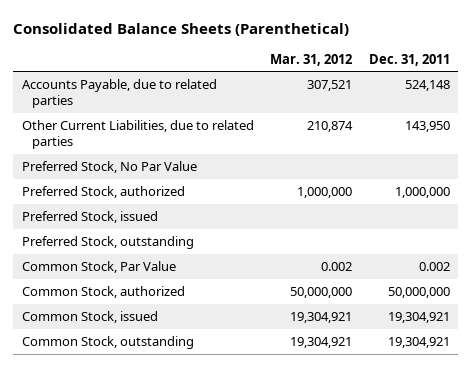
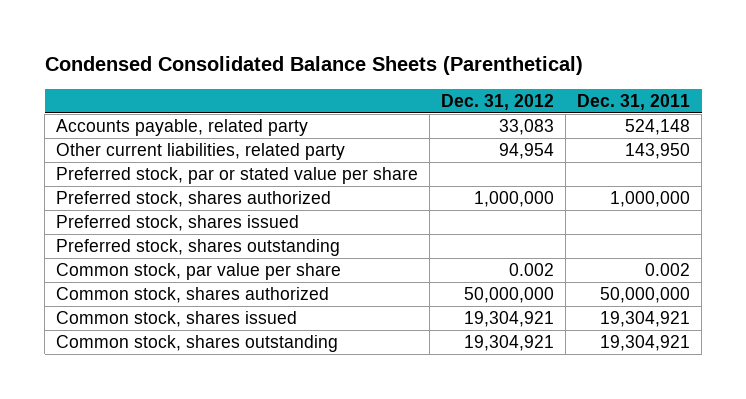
- Consolidated Balance Sheets (Parenthetical)
+ Condensed Consolidated Balance Sheets (Parenthetical)
- | Mar. 31, 2012 | Dec. 31, 2011
+ | Dec. 31, 2012 | Dec. 31, 2011
- Accounts Payable, due to related parties | 307,521 | 524,148
- Other Current Liabilities, due to related parties | 210,874 | 143,950
- Preferred Stock, No Par Value
- Preferred Stock, authorized | 1,000,000 | 1,000,000
- Preferred Stock, issued
- Preferred Stock, outstanding
- Common Stock, Par Value | 0.002 | 0.002
- Common Stock, authorized | 50,000,000 | 50,000,000
- Common Stock, issued | 19,304,921 | 19,304,921
- Common Stock, outstanding | 19,304,921 | 19,304,921
+ Accounts payable, related party | 33,083 | 524,148
+ Other current liabilities, related party | 94,954 | 143,950
+ Preferred stock, par or stated value per share
+ Preferred stock, shares authorized | 1,000,000 | 1,000,000
+ Preferred stock, shares issued
+ Preferred stock, shares outstanding
+ Common stock, par value per share | 0.002 | 0.002
+ Common stock, shares authorized | 50,000,000 | 50,000,000
+ Common stock, shares issued | 19,304,921 | 19,304,921
+ Common stock, shares outstanding | 19,304,921 | 19,304,921

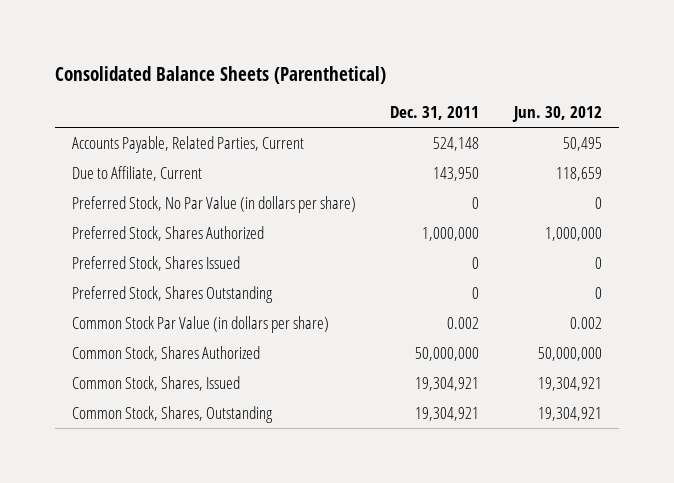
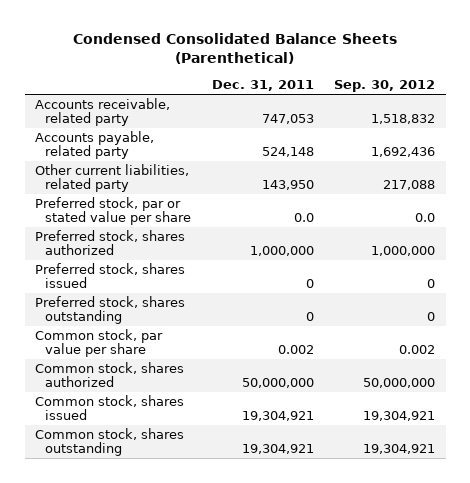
- Consolidated Balance Sheets (Parenthetical)
+ Condensed Consolidated Balance Sheets (Parenthetical)
- | Dec. 31, 2011 | Jun. 30, 2012
+ | Dec. 31, 2011 | Sep. 30, 2012
- Accounts Payable, Related Parties, Current | 524,148 | 50,495
- Due to Affiliate, Current | 143,950 | 118,659
- Preferred Stock, No Par Value (in dollars per share) | 0 | 0
- Preferred Stock, Shares Authorized | 1,000,000 | 1,000,000
- Preferred Stock, Shares Issued | 0 | 0
- Preferred Stock, Shares Outstanding | 0 | 0
- Common Stock Par Value (in dollars per share) | 0.002 | 0.002
- Common Stock, Shares Authorized | 50,000,000 | 50,000,000
- Common Stock, Shares, Issued | 19,304,921 | 19,304,921
- Common Stock, Shares, Outstanding | 19,304,921 | 19,304,921
+ Accounts receivable, related party | 747,053 | 1,518,832
+ Accounts payable, related party | 524,148 | 1,692,436
+ Other current liabilities, related party | 143,950 | 217,088
+ Preferred stock, par or stated value per share | 0.0 | 0.0
+ Preferred stock, shares authorized | 1,000,000 | 1,000,000
+ Preferred stock, shares issued | 0 | 0
+ Preferred stock, shares outstanding | 0 | 0
+ Common stock, par value per share | 0.002 | 0.002
+ Common stock, shares authorized | 50,000,000 | 50,000,000
+ Common stock, shares issued | 19,304,921 | 19,304,921
+ Common stock, shares outstanding | 19,304,921 | 19,304,921

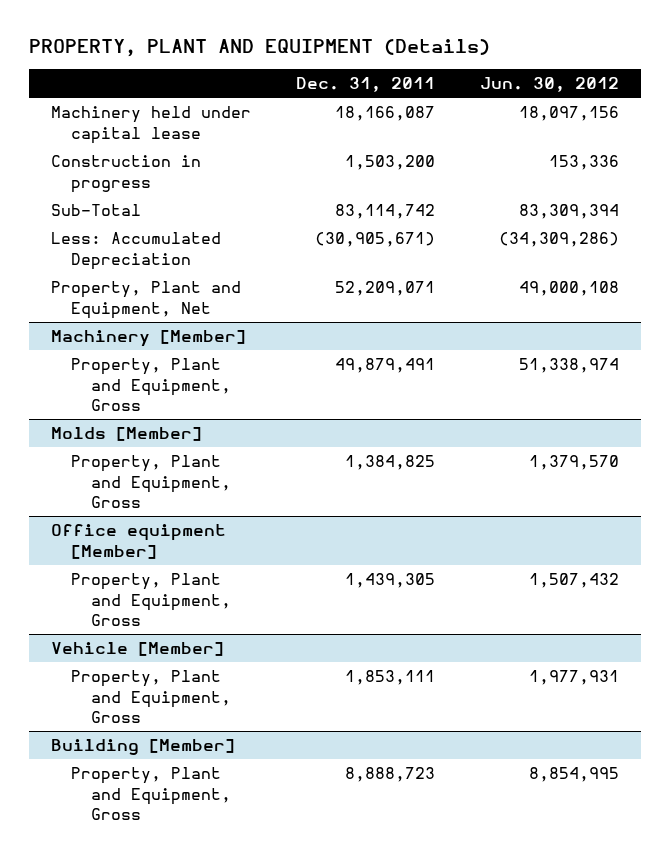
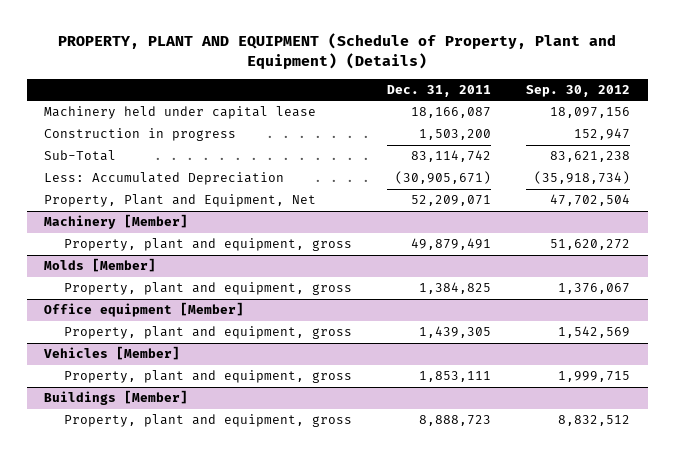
- PROPERTY, PLANT AND EQUIPMENT (Details)
+ PROPERTY, PLANT AND EQUIPMENT (Schedule of Property, Plant and Equipment) (Details)
- | Dec. 31, 2011 | Jun. 30, 2012
+ | Dec. 31, 2011 | Sep. 30, 2012
@ Machinery [Member]
- Property, Plant and Equipment, Gross | 49,879,491 | 51,338,974
+ Property, plant and equipment, gross | 49,879,491 | 51,620,272
@ Molds [Member]
- Property, Plant and Equipment, Gross | 1,384,825 | 1,379,570
+ Property, plant and equipment, gross | 1,384,825 | 1,376,067
@ Office equipment [Member]
- Property, Plant and Equipment, Gross | 1,439,305 | 1,507,432
- Vehicle [Member]
- Property, Plant and Equipment, Gross | 1,853,111 | 1,977,931
- Building [Member]
- Property, Plant and Equipment, Gross | 8,888,723 | 8,854,995
@ Office equipment [Member]
+ Property, plant and equipment, gross | 1,439,305 | 1,542,569
+ Vehicles [Member]
+ Property, plant and equipment, gross | 1,853,111 | 1,999,715
+ Buildings [Member]
+ Property, plant and equipment, gross | 8,888,723 | 8,832,512

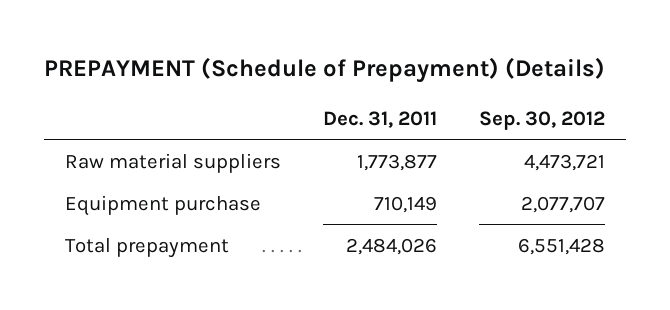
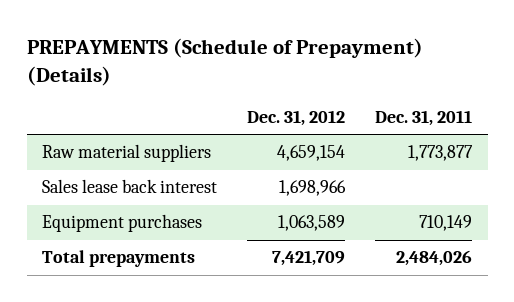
- PREPAYMENT (Schedule of Prepayment) (Details)
+ PREPAYMENTS (Schedule of Prepayment) (Details)
- | Dec. 31, 2011 | Sep. 30, 2012
+ | Dec. 31, 2012 | Dec. 31, 2011
- Equipment purchase | 710,149 | 2,077,707
- Total prepayment | 2,484,026 | 6,551,428
+ Sales lease back interest | 1,698,966 |
+ Equipment purchases | 1,063,589 | 710,149
+ Total prepayments | 7,421,709 | 2,484,026

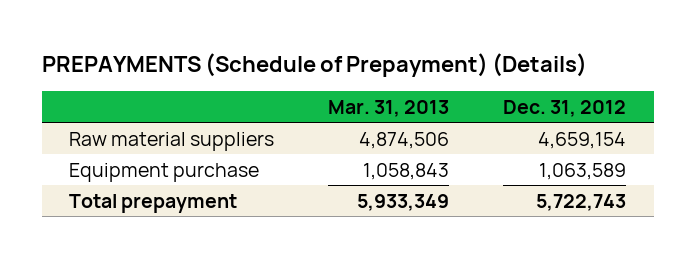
- | Dec. 31, 2012 | Dec. 31, 2011
+ | Mar. 31, 2013 | Dec. 31, 2012
- Sales lease back interest | 1,698,966 |
- Equipment purchases | 1,063,589 | 710,149
- Total prepayments | 7,421,709 | 2,484,026
+ Equipment purchase | 1,058,843 | 1,063,589
+ Total prepayment | 5,933,349 | 5,722,743

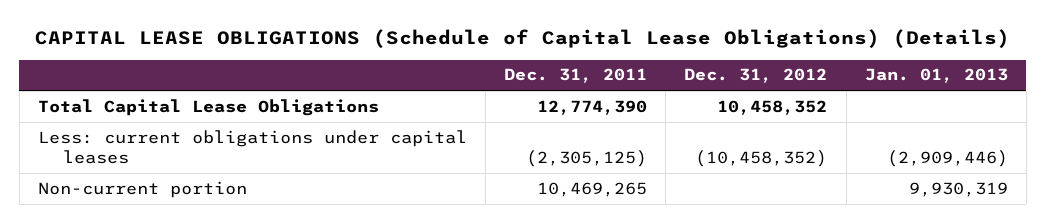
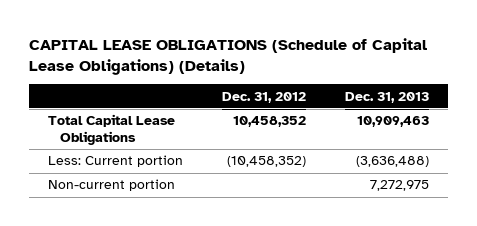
- | Dec. 31, 2011 | Dec. 31, 2012 | Jan. 01, 2013
+ | Dec. 31, 2012 | Dec. 31, 2013
- Less: current obligations under capital leases | (2,305,125) | (10,458,352) | (2,909,446)
+ Less: Current portion | (10,458,352) | (3,636,488)

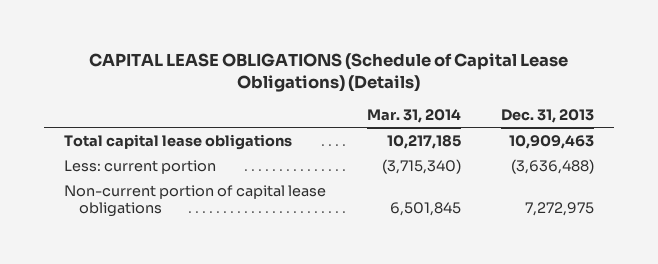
- | Dec. 31, 2012 | Dec. 31, 2013
+ | Mar. 31, 2014 | Dec. 31, 2013
- Total Capital Lease Obligations | 10,458,352 | 10,909,463
- Less: Current portion | (10,458,352) | (3,636,488)
- Non-current portion | | 7,272,975
+ Total capital lease obligations | 10,217,185 | 10,909,463
+ Less: current portion | (3,715,340) | (3,636,488)
+ Non-current portion of capital lease obligations | 6,501,845 | 7,272,975

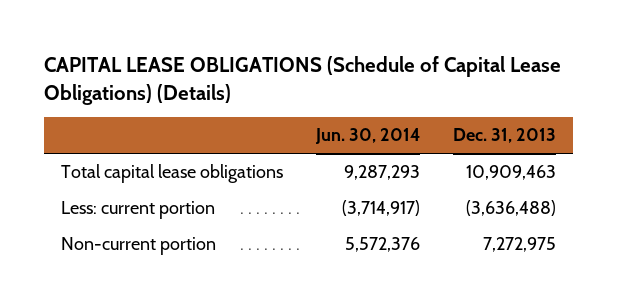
- | Mar. 31, 2014 | Dec. 31, 2013
+ | Jun. 30, 2014 | Dec. 31, 2013
- Non-current portion of capital lease obligations | 6,501,845 | 7,272,975
+ Non-current portion | 5,572,376 | 7,272,975

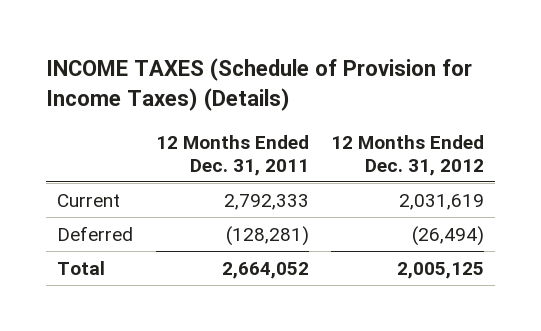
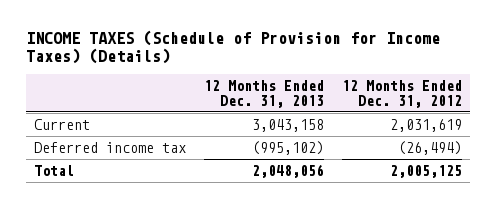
- | 12 Months Ended Dec. 31, 2011 | 12 Months Ended Dec. 31, 2012
+ | 12 Months Ended Dec. 31, 2013 | 12 Months Ended Dec. 31, 2012
- Deferred | (128,281) | (26,494)
+ Deferred income tax | (995,102) | (26,494)

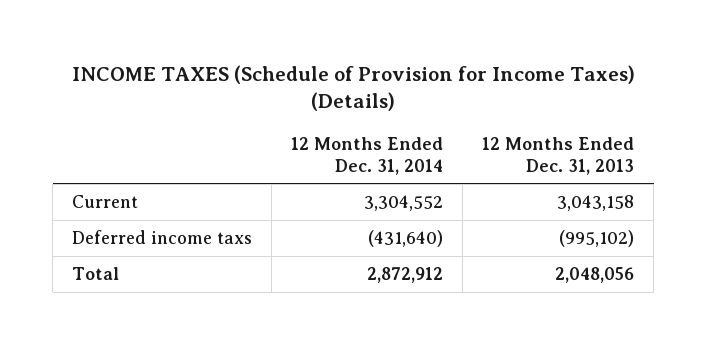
- | 12 Months Ended Dec. 31, 2013 | 12 Months Ended Dec. 31, 2012
+ | 12 Months Ended Dec. 31, 2014 | 12 Months Ended Dec. 31, 2013
- Deferred income tax | (995,102) | (26,494)
+ Deferred income taxs | (431,640) | (995,102)

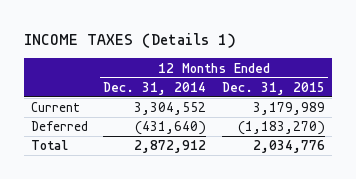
- INCOME TAXES (Schedule of Provision for Income Taxes) (Details)
+ INCOME TAXES (Details 1)
- | 12 Months Ended Dec. 31, 2014 | 12 Months Ended Dec. 31, 2013
+ | 12 Months Ended Dec. 31, 2014 | 12 Months Ended Dec. 31, 2015
- Deferred income taxs | (431,640) | (995,102)
+ Deferred | (431,640) | (1,183,270)

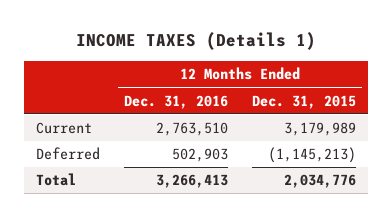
- | 12 Months Ended Dec. 31, 2014 | 12 Months Ended Dec. 31, 2015
+ | 12 Months Ended Dec. 31, 2016 | 12 Months Ended Dec. 31, 2015
- Deferred | (431,640) | (1,183,270)
+ Deferred | 502,903 | (1,145,213)

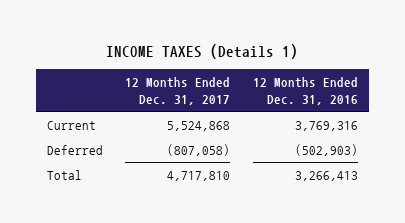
- | 12 Months Ended Dec. 31, 2016 | 12 Months Ended Dec. 31, 2015
+ | 12 Months Ended Dec. 31, 2017 | 12 Months Ended Dec. 31, 2016
- Current | 2,763,510 | 3,179,989
- Deferred | 502,903 | (1,145,213)
+ Current | 5,524,868 | 3,769,316
+ Deferred | (807,058) | (502,903)

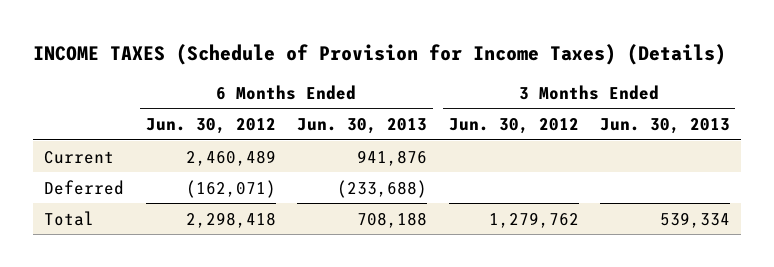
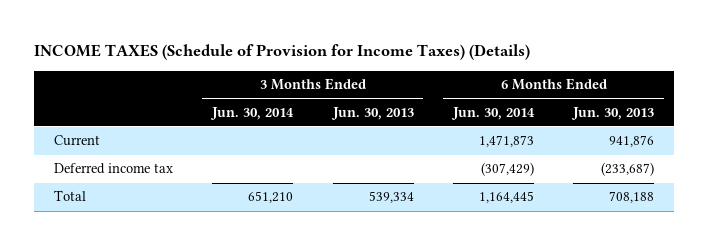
- | 6 Months Ended Jun. 30, 2012 | 6 Months Ended Jun. 30, 2013 | 3 Months Ended Jun. 30, 2012 | 3 Months Ended Jun. 30, 2013
+ | 3 Months Ended Jun. 30, 2014 | 3 Months Ended Jun. 30, 2013 | 6 Months Ended Jun. 30, 2014 | 6 Months Ended Jun. 30, 2013
- Deferred | (162,071) | (233,688) | |
+ Deferred income tax | | | (307,429) | (233,687)

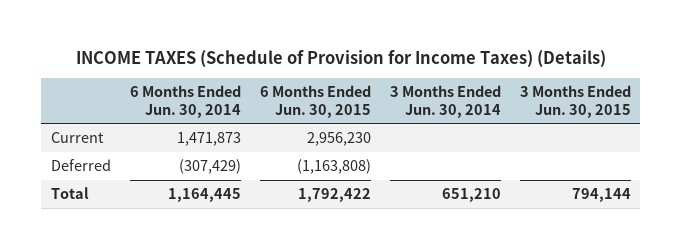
- | 3 Months Ended Jun. 30, 2014 | 3 Months Ended Jun. 30, 2013 | 6 Months Ended Jun. 30, 2014 | 6 Months Ended Jun. 30, 2013
+ | 6 Months Ended Jun. 30, 2014 | 6 Months Ended Jun. 30, 2015 | 3 Months Ended Jun. 30, 2014 | 3 Months Ended Jun. 30, 2015
- Deferred income tax | | | (307,429) | (233,687)
+ Deferred | (307,429) | (1,163,808) | |

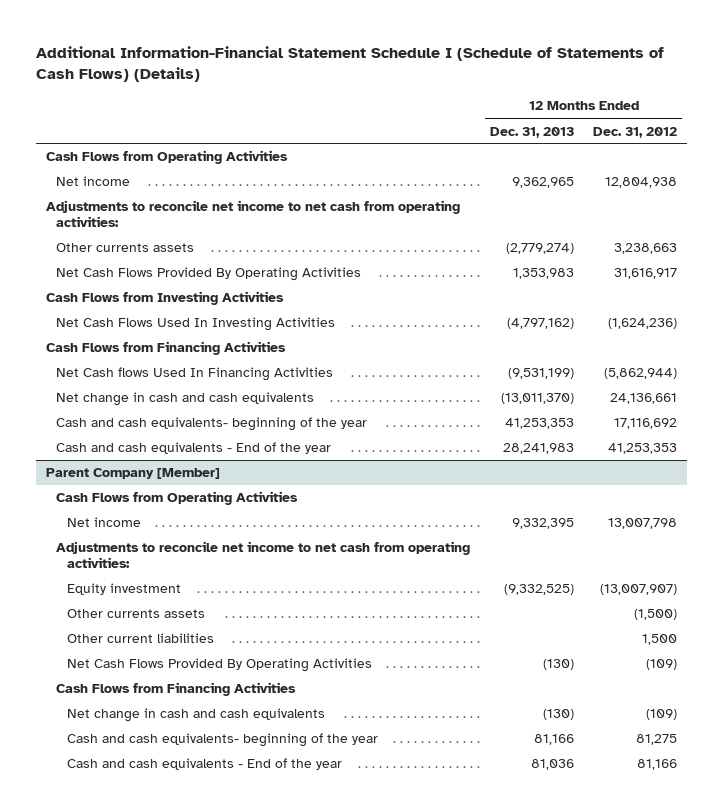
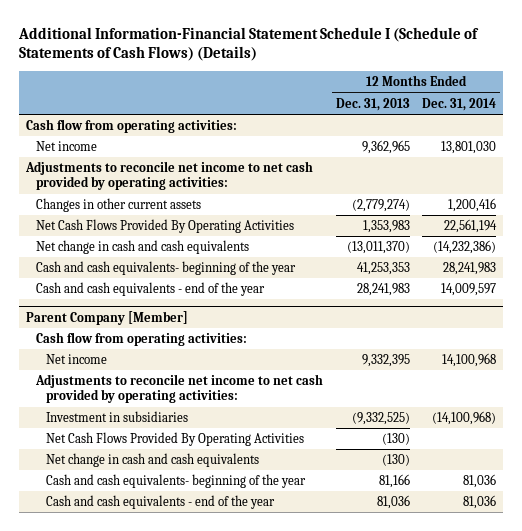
- | 12 Months Ended Dec. 31, 2013 | 12 Months Ended Dec. 31, 2012
+ | 12 Months Ended Dec. 31, 2013 | 12 Months Ended Dec. 31, 2014
- Cash Flows from Operating Activities
+ Cash flow from operating activities:
- Adjustments to reconcile net income to net cash from operating activities:
- Other currents assets | (2,779,274) | 3,238,663
+ Adjustments to reconcile net income to net cash provided by operating activities:
+ Changes in other current assets | (2,779,274) | 1,200,416
- Cash Flows from Investing Activities
- Net Cash Flows Used In Investing Activities | (4,797,162) | (1,624,236)
- Cash Flows from Financing Activities
- Net Cash flows Used In Financing Activities | (9,531,199) | (5,862,944)
- Cash and cash equivalents - End of the year | 28,241,983 | 41,253,353
+ Cash and cash equivalents - end of the year | 28,241,983 | 14,009,597
@ Parent Company [Member]
- Cash Flows from Operating Activities
+ Cash flow from operating activities:
- Adjustments to reconcile net income to net cash from operating activities:
- Equity investment | (9,332,525) | (13,007,907)
- Other currents assets | | (1,500)
- Other current liabilities | | 1,500
+ Adjustments to reconcile net income to net cash provided by operating activities:
+ Investment in subsidiaries | (9,332,525) | (14,100,968)
- Cash Flows from Financing Activities
- Cash and cash equivalents - End of the year | 81,036 | 81,166
+ Cash and cash equivalents - end of the year | 81,036 | 81,036

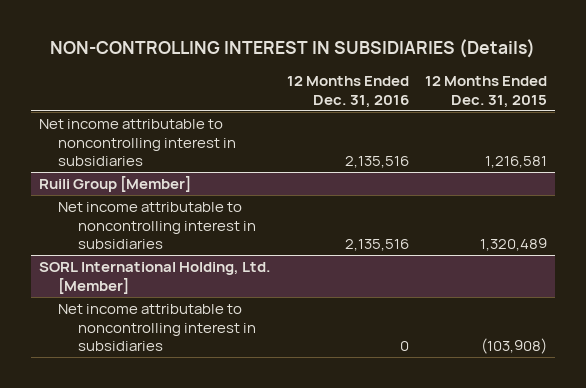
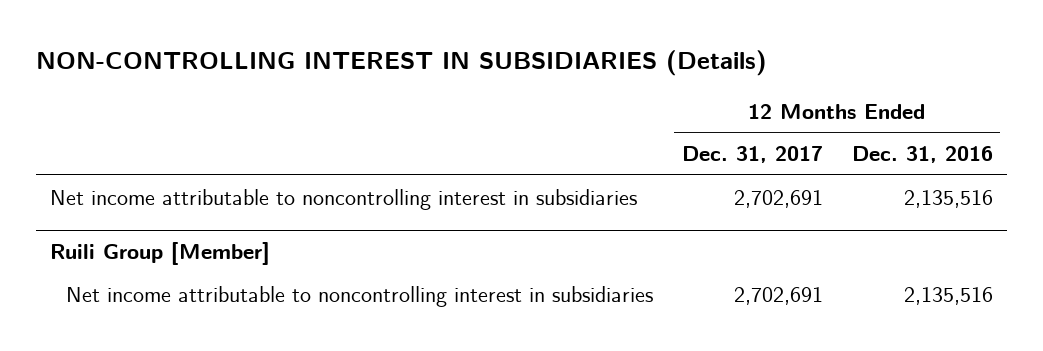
- | 12 Months Ended Dec. 31, 2016 | 12 Months Ended Dec. 31, 2015
+ | 12 Months Ended Dec. 31, 2017 | 12 Months Ended Dec. 31, 2016
- SORL International Holding, Ltd. [Member]
- Net income attributable to noncontrolling interest in subsidiaries | 0 | (103,908)

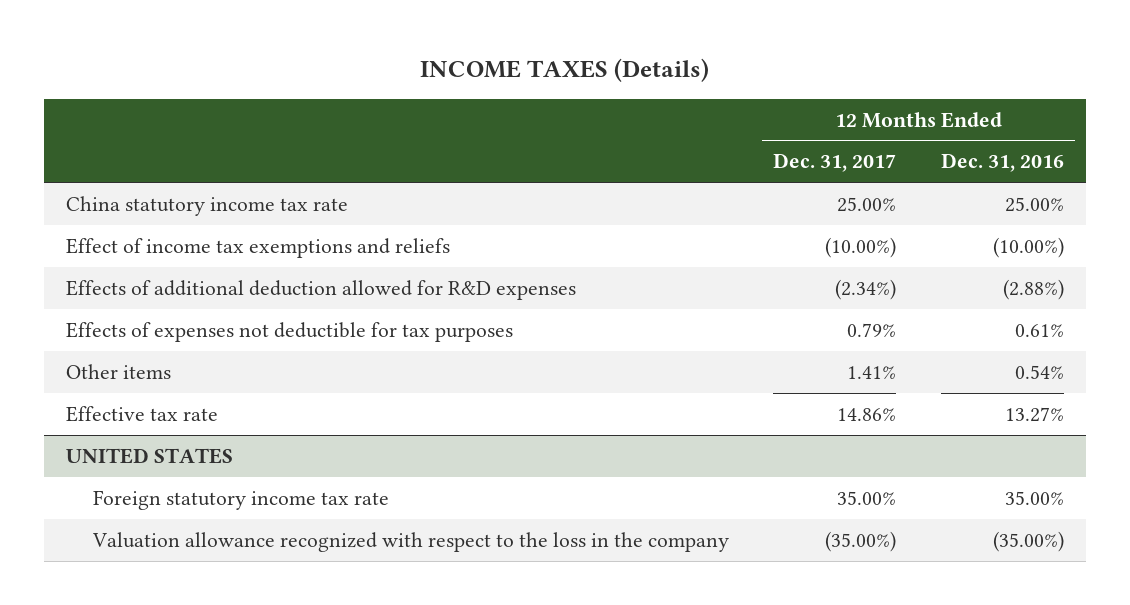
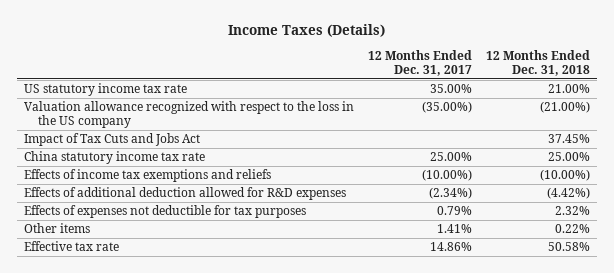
- INCOME TAXES (Details)
+ Income Taxes (Details)
- | 12 Months Ended Dec. 31, 2017 | 12 Months Ended Dec. 31, 2016
+ | 12 Months Ended Dec. 31, 2017 | 12 Months Ended Dec. 31, 2018
+ US statutory income tax rate | 35.00% | 21.00%
+ Valuation allowance recognized with respect to the loss in the US company | (35.00%) | (21.00%)
+ Impact of Tax Cuts and Jobs Act | | 37.45%
- Effect of income tax exemptions and reliefs | (10.00%) | (10.00%)
+ Effects of income tax exemptions and reliefs | (10.00%) | (10.00%)
- UNITED STATES
- Foreign statutory income tax rate | 35.00% | 35.00%
- Valuation allowance recognized with respect to the loss in the company | (35.00%) | (35.00%)

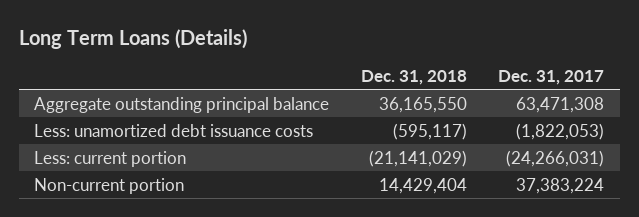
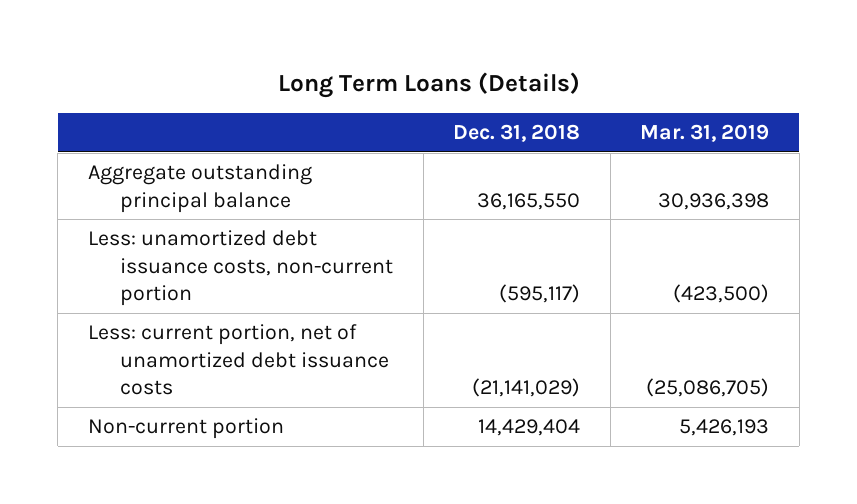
- | Dec. 31, 2018 | Dec. 31, 2017
+ | Dec. 31, 2018 | Mar. 31, 2019
- Less: unamortized debt issuance costs | (595,117) | (1,822,053)
- Less: current portion | (21,141,029) | (24,266,031)
+ Less: unamortized debt issuance costs, non-current portion | (595,117) | (423,500)
+ Less: current portion, net of unamortized debt issuance costs | (21,141,029) | (25,086,705)

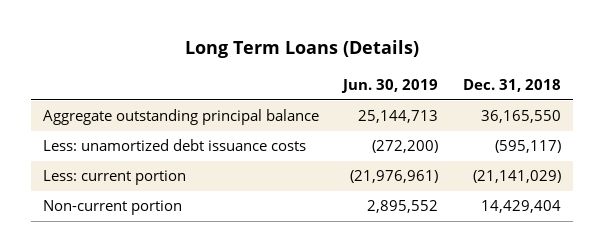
- | Dec. 31, 2018 | Mar. 31, 2019
+ | Jun. 30, 2019 | Dec. 31, 2018
- Less: unamortized debt issuance costs, non-current portion | (595,117) | (423,500)
- Less: current portion, net of unamortized debt issuance costs | (21,141,029) | (25,086,705)
+ Less: unamortized debt issuance costs | (272,200) | (595,117)
+ Less: current portion | (21,976,961) | (21,141,029)

